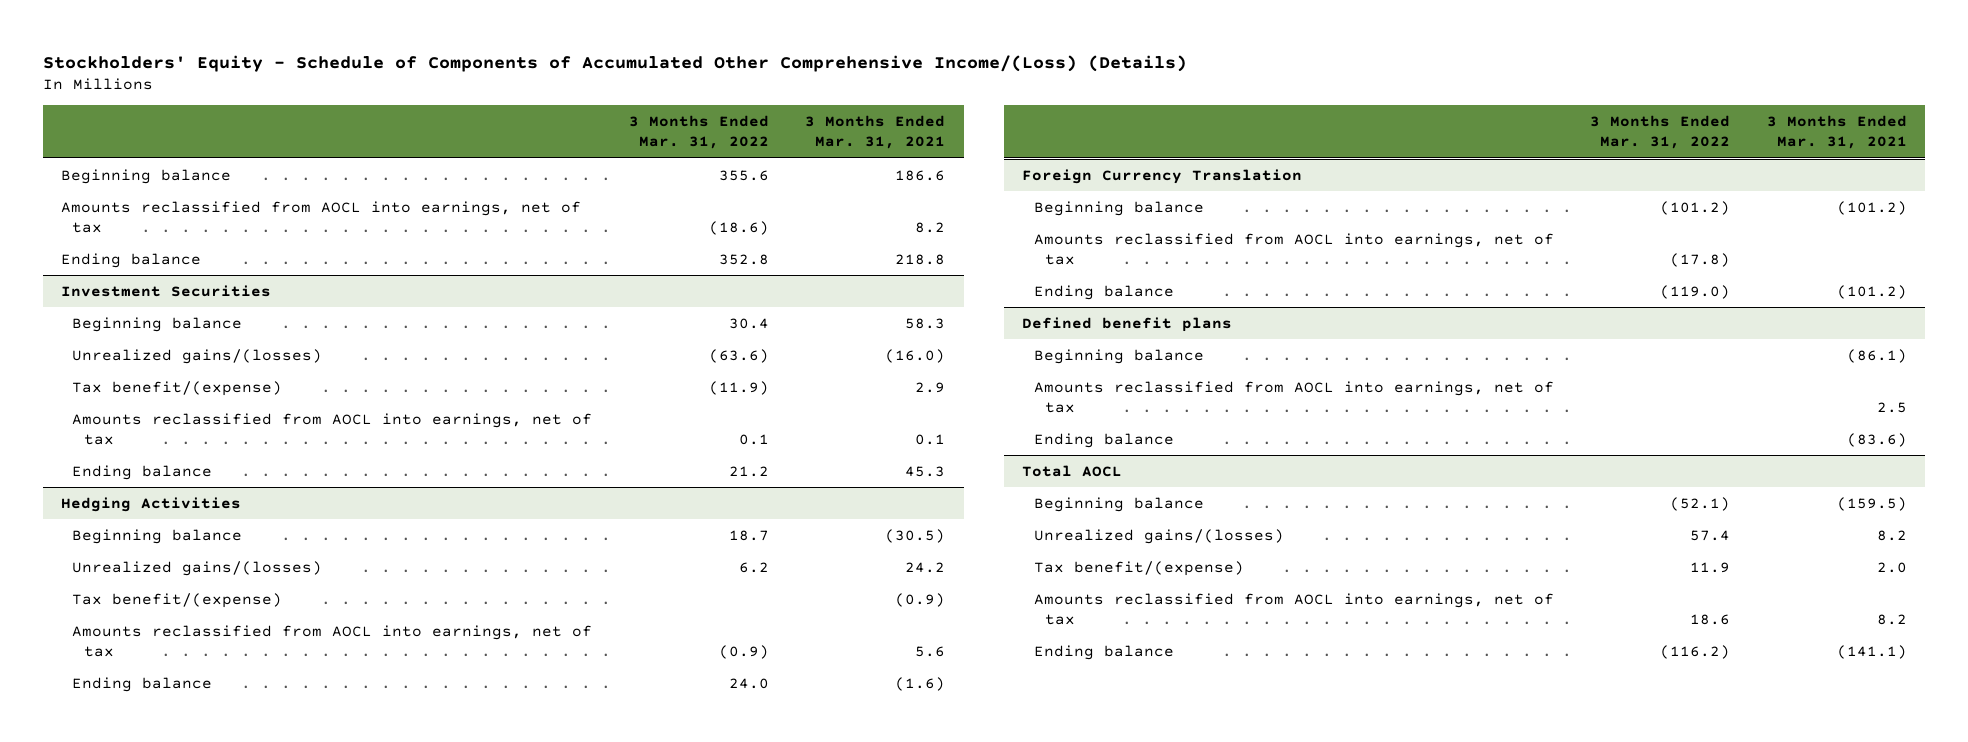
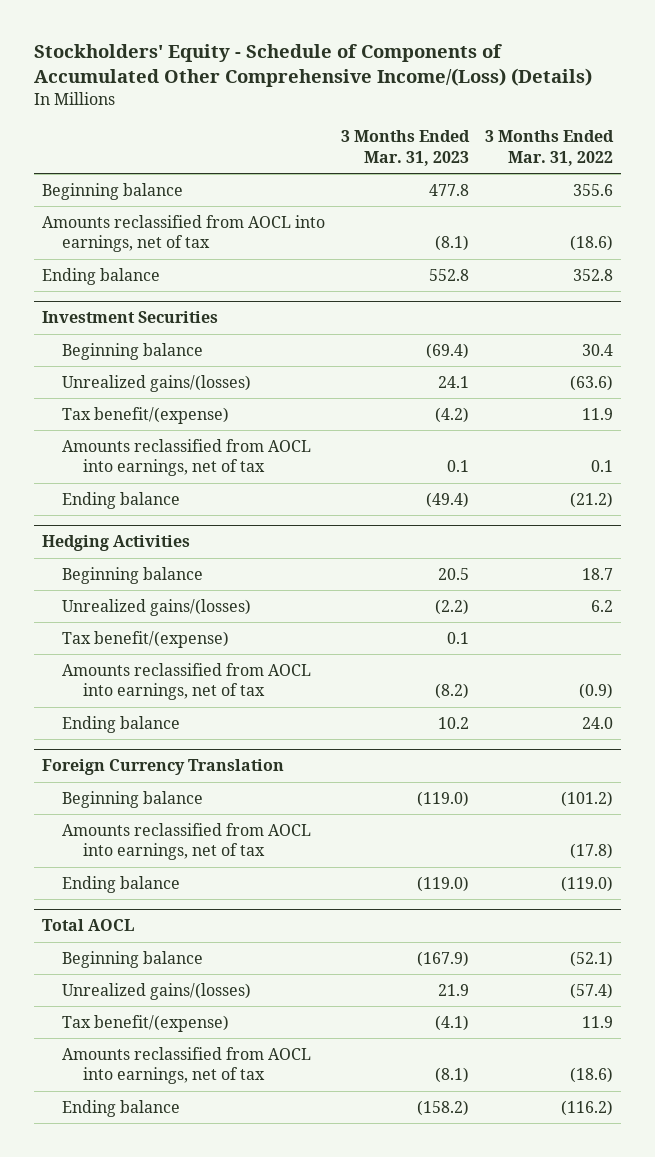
- | 3 Months Ended Mar. 31, 2022 | 3 Months Ended Mar. 31, 2021
+ | 3 Months Ended Mar. 31, 2023 | 3 Months Ended Mar. 31, 2022
@ Investment Securities
- Tax benefit/(expense) | (11.9) | 2.9
+ Tax benefit/(expense) | (4.2) | 11.9
- Ending balance | 21.2 | 45.3
+ Ending balance | (49.4) | (21.2)
- Defined benefit plans
- Beginning balance | | (86.1)
- Amounts reclassified from AOCL into earnings, net of tax | | 2.5
- Ending balance | | (83.6)
@ Total AOCL
- Unrealized gains/(losses) | 57.4 | 8.2
+ Unrealized gains/(losses) | 21.9 | (57.4)
- Amounts reclassified from AOCL into earnings, net of tax | 18.6 | 8.2
+ Amounts reclassified from AOCL into earnings, net of tax | (8.1) | (18.6)

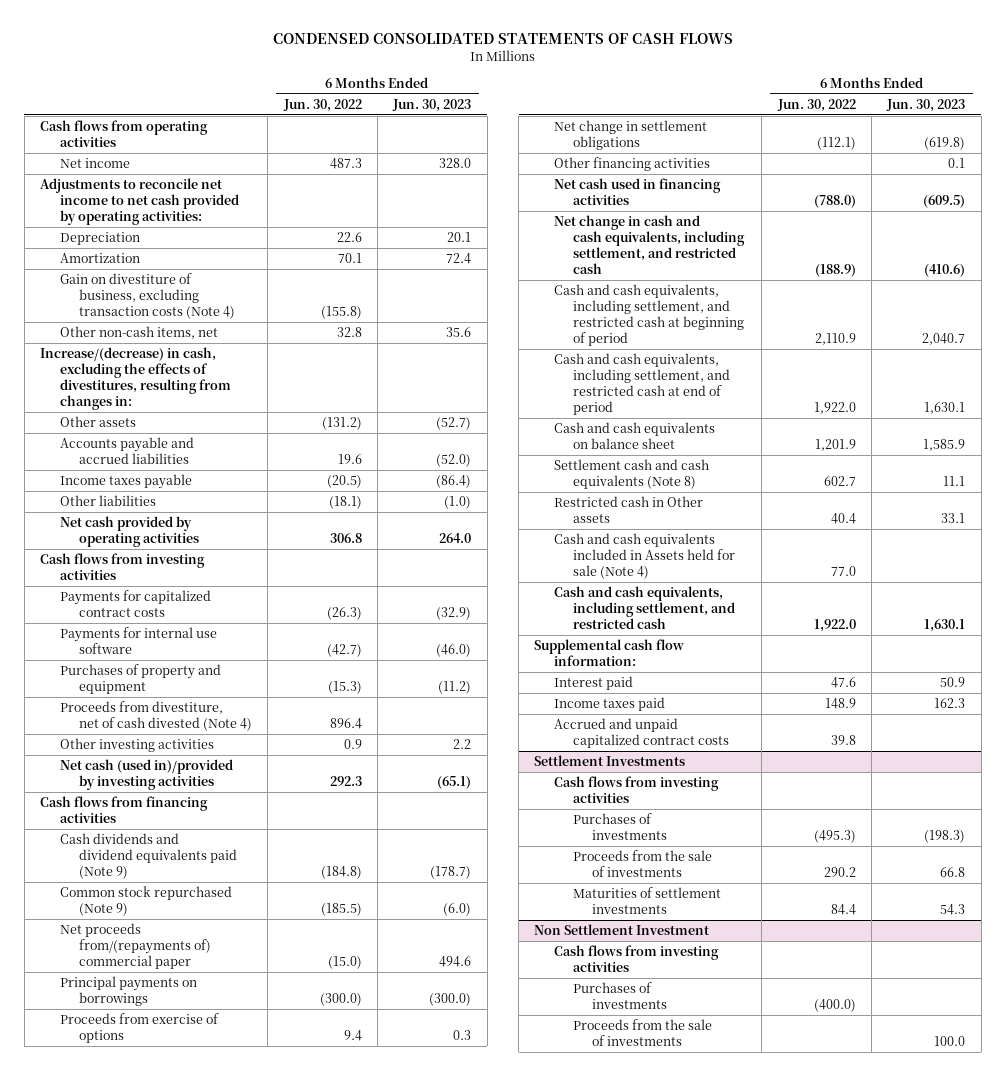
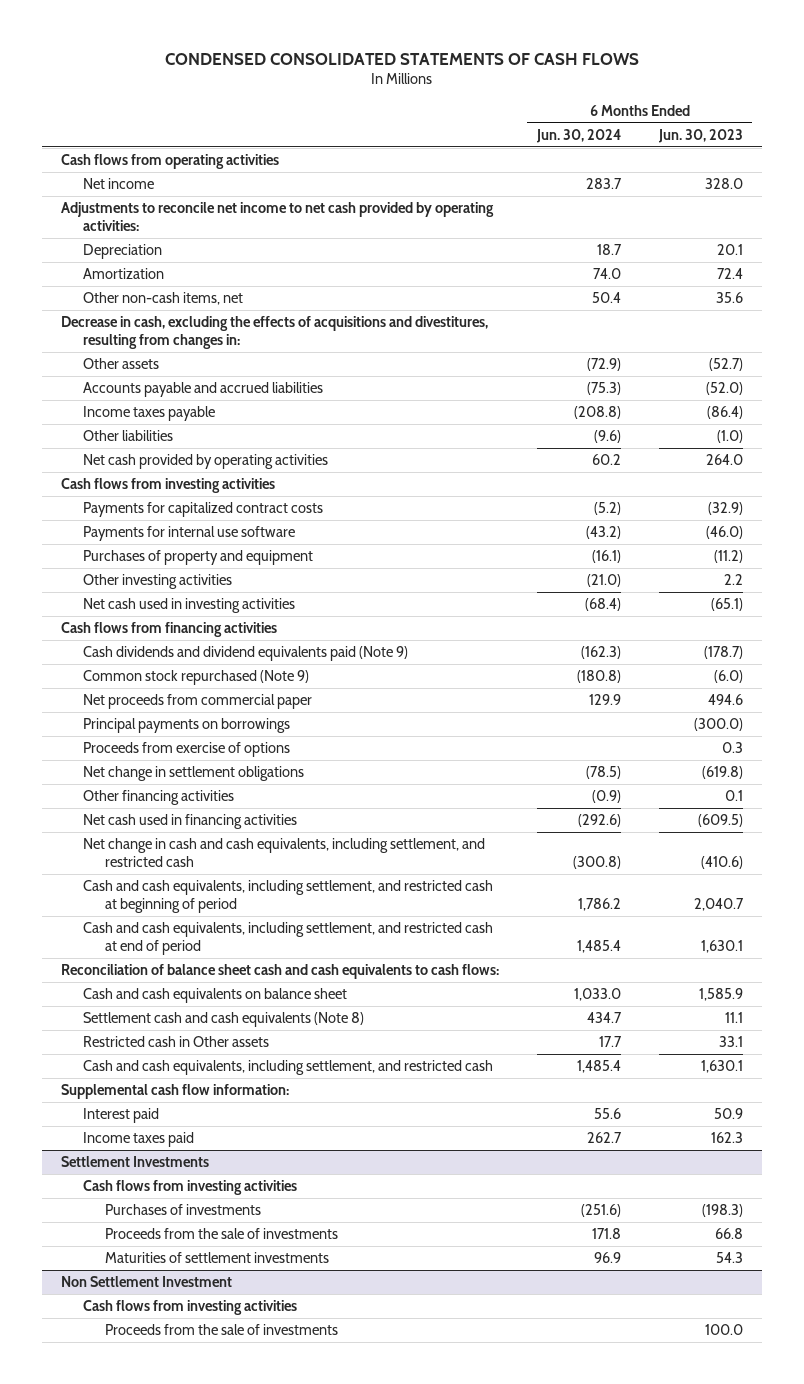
- | 6 Months Ended Jun. 30, 2022 | 6 Months Ended Jun. 30, 2023
+ | 6 Months Ended Jun. 30, 2024 | 6 Months Ended Jun. 30, 2023
- Gain on divestiture of business, excluding transaction costs (Note 4) | (155.8) |
- Increase/(decrease) in cash, excluding the effects of divestitures, resulting from changes in:
+ Decrease in cash, excluding the effects of acquisitions and divestitures, resulting from changes in:
- Proceeds from divestiture, net of cash divested (Note 4) | 896.4 |
- Net cash (used in)/provided by investing activities | 292.3 | (65.1)
+ Net cash used in investing activities | (68.4) | (65.1)
- Net proceeds from/(repayments of) commercial paper | (15.0) | 494.6
+ Net proceeds from commercial paper | 129.9 | 494.6
+ Reconciliation of balance sheet cash and cash equivalents to cash flows:
- Cash and cash equivalents included in Assets held for sale (Note 4) | 77.0 |
- Accrued and unpaid capitalized contract costs | 39.8 |
@ Non Settlement Investment
- Purchases of investments | (400.0) |

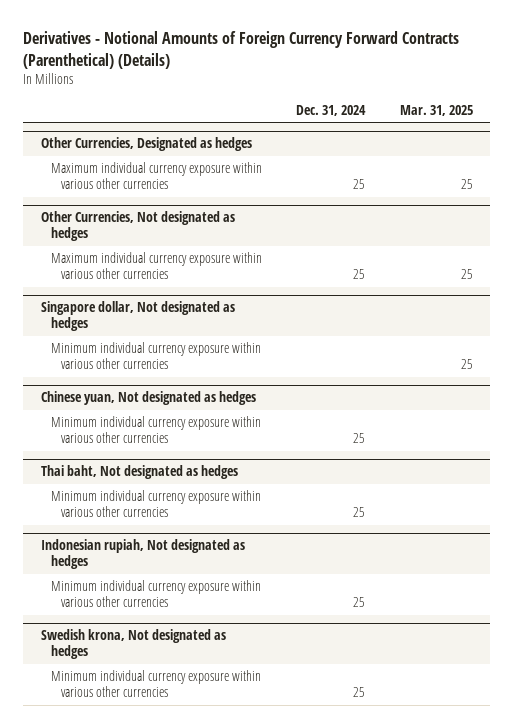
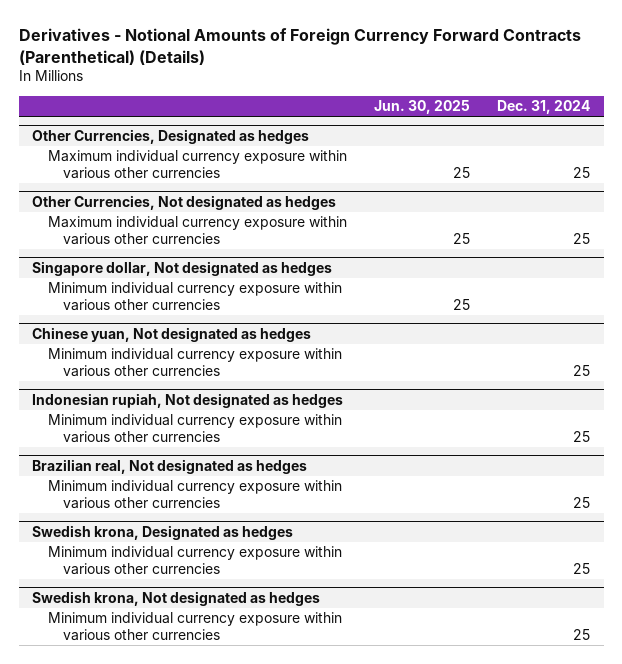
- | Dec. 31, 2024 | Mar. 31, 2025
+ | Jun. 30, 2025 | Dec. 31, 2024
- Thai baht, Not designated as hedges
- Minimum individual currency exposure within various other currencies | 25 |
+ Brazilian real, Not designated as hedges
+ Minimum individual currency exposure within various other currencies | | 25
+ Swedish krona, Designated as hedges
+ Minimum individual currency exposure within various other currencies | | 25

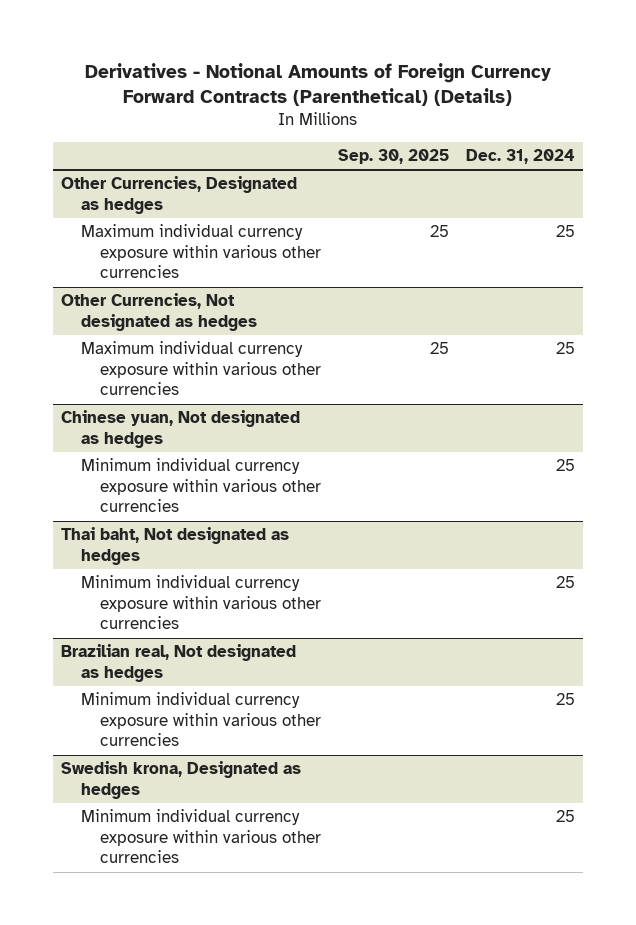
- | Jun. 30, 2025 | Dec. 31, 2024
+ | Sep. 30, 2025 | Dec. 31, 2024
- Singapore dollar, Not designated as hedges
- Minimum individual currency exposure within various other currencies | 25 |
- Indonesian rupiah, Not designated as hedges
+ Thai baht, Not designated as hedges
- Swedish krona, Not designated as hedges
- Minimum individual currency exposure within various other currencies | | 25

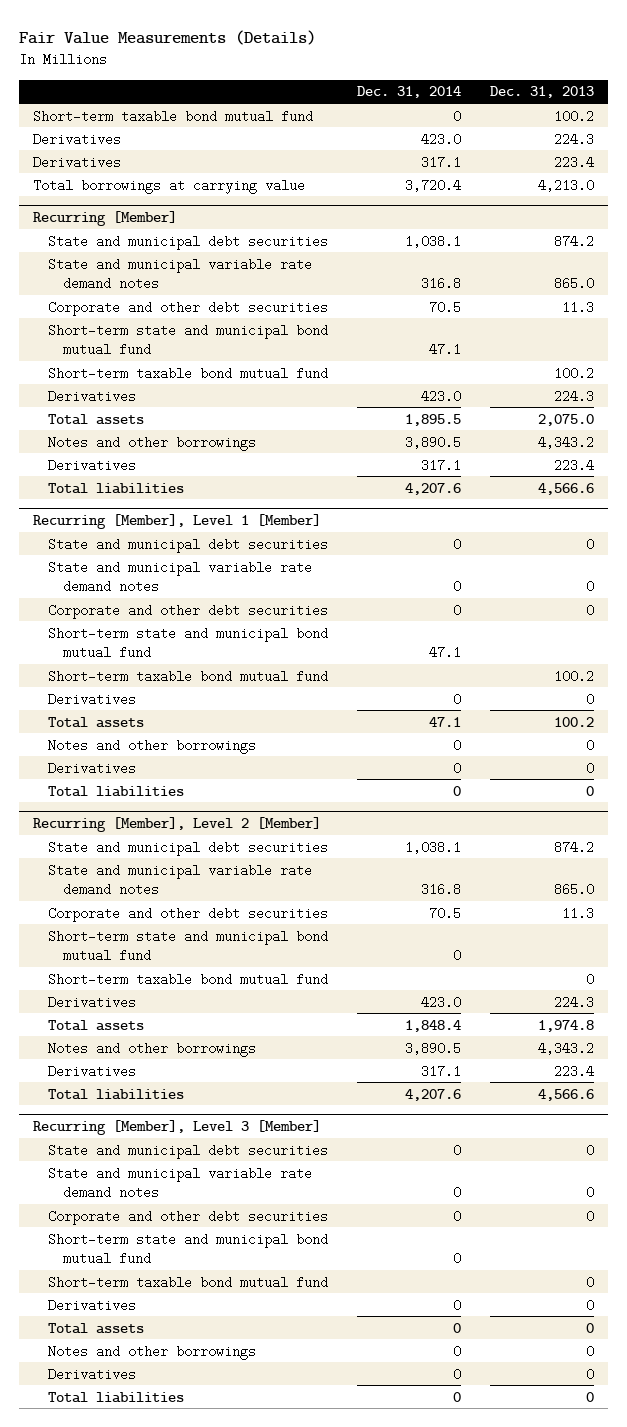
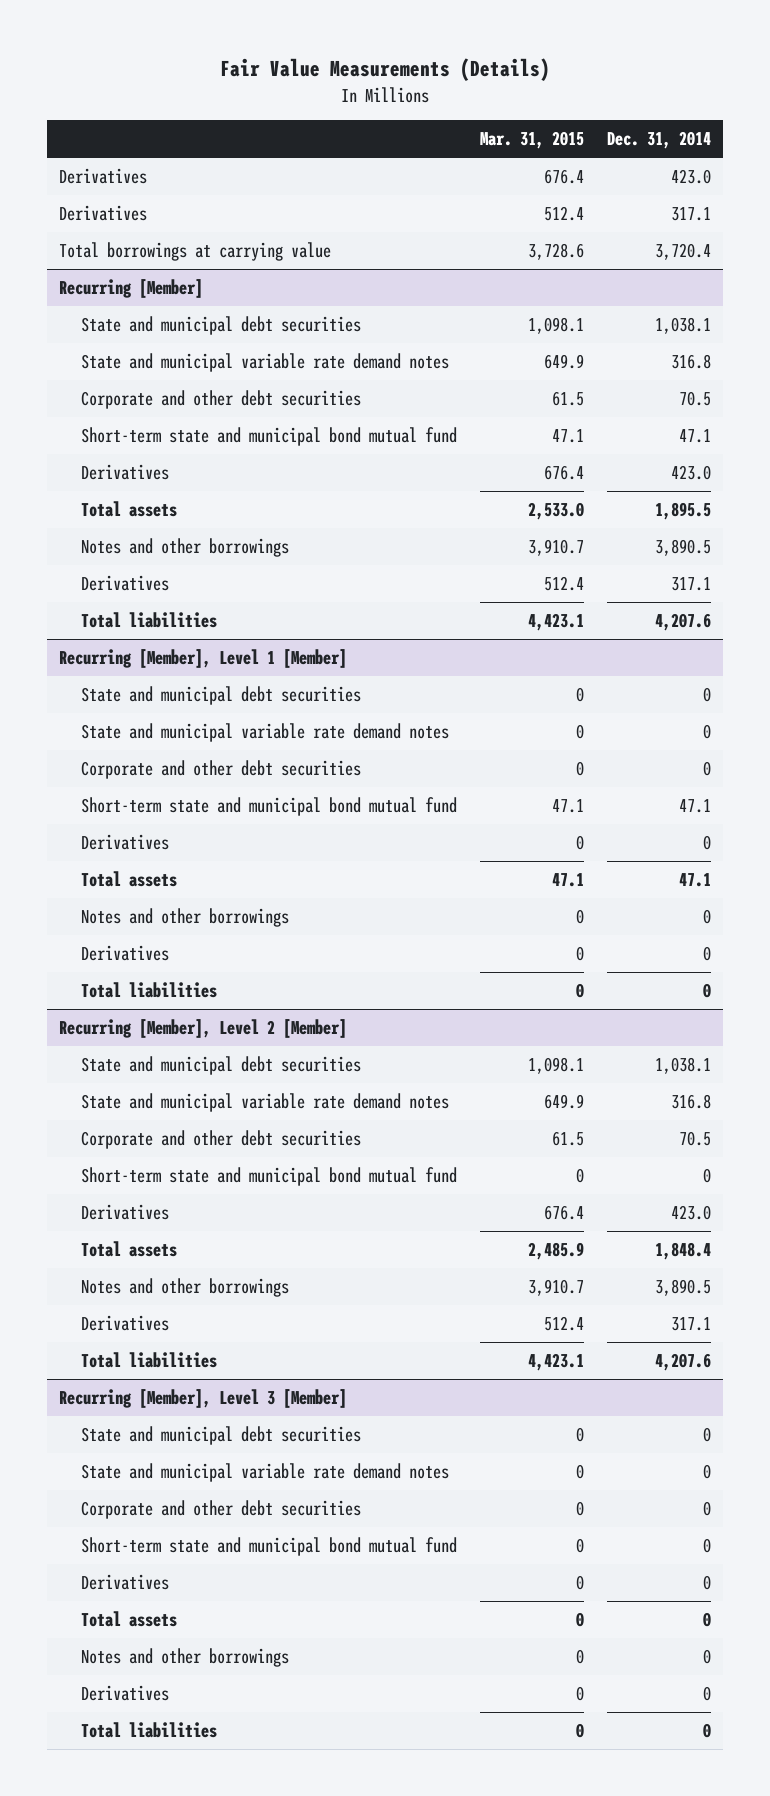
- | Dec. 31, 2014 | Dec. 31, 2013
+ | Mar. 31, 2015 | Dec. 31, 2014
- Short-term taxable bond mutual fund | 0 | 100.2
@ Recurring [Member]
- Short-term taxable bond mutual fund | | 100.2
@ Recurring [Member], Level 1 [Member]
- Short-term taxable bond mutual fund | | 100.2
@ Recurring [Member], Level 2 [Member]
- Short-term taxable bond mutual fund | | 0
@ Recurring [Member], Level 3 [Member]
- Short-term taxable bond mutual fund | | 0

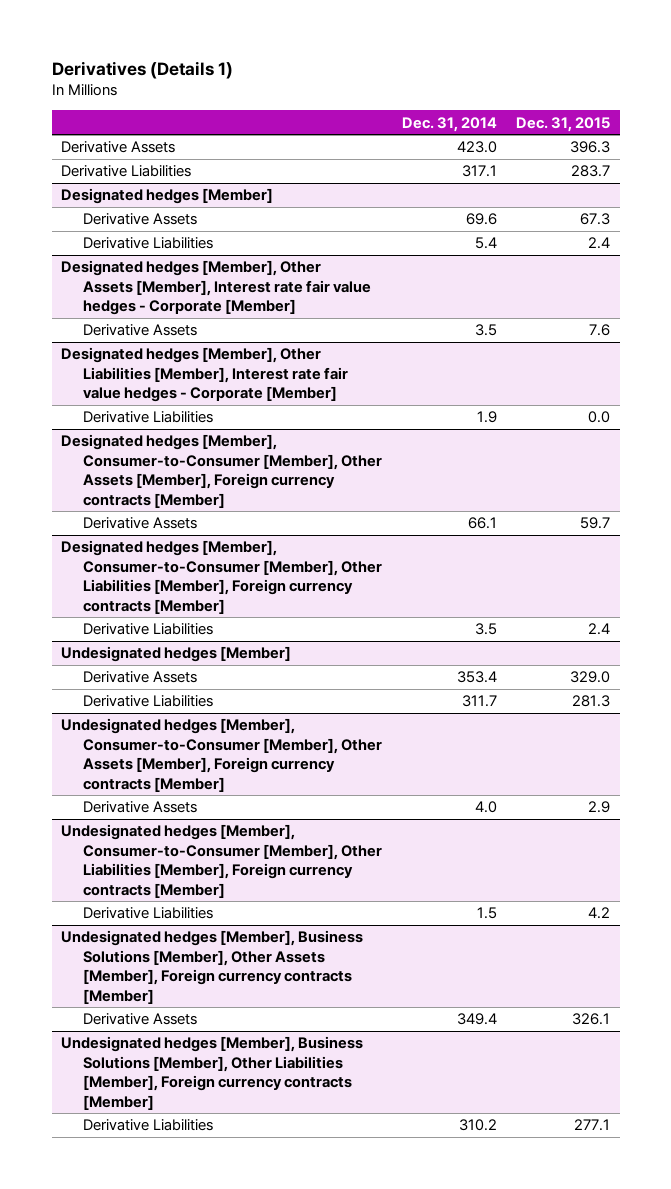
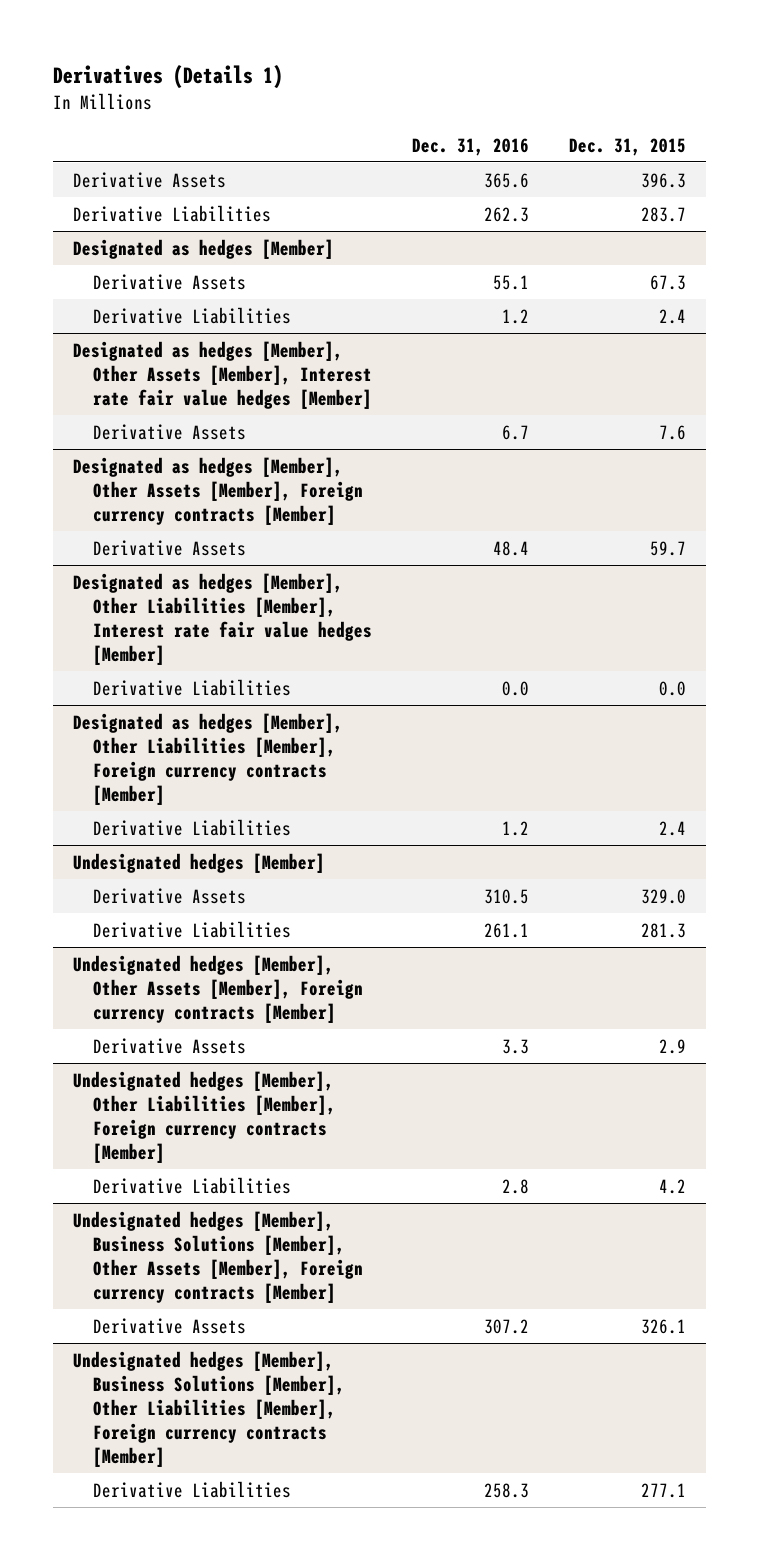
- | Dec. 31, 2014 | Dec. 31, 2015
+ | Dec. 31, 2016 | Dec. 31, 2015
- Designated hedges [Member]
+ Designated as hedges [Member]
- Designated hedges [Member], Other Assets [Member], Interest rate fair value hedges - Corporate [Member]
+ Designated as hedges [Member], Other Assets [Member], Interest rate fair value hedges [Member]
- Designated hedges [Member], Other Liabilities [Member], Interest rate fair value hedges - Corporate [Member]
- Derivative Liabilities | 1.9 | 0.0
- Designated hedges [Member], Consumer-to-Consumer [Member], Other Assets [Member], Foreign currency contracts [Member]
+ Designated as hedges [Member], Other Assets [Member], Foreign currency contracts [Member]
- Designated hedges [Member], Consumer-to-Consumer [Member], Other Liabilities [Member], Foreign currency contracts [Member]
+ Designated as hedges [Member], Other Liabilities [Member], Interest rate fair value hedges [Member]
+ Derivative Liabilities | 0.0 | 0.0
+ Designated as hedges [Member], Other Liabilities [Member], Foreign currency contracts [Member]
- Undesignated hedges [Member], Consumer-to-Consumer [Member], Other Assets [Member], Foreign currency contracts [Member]
+ Undesignated hedges [Member], Other Assets [Member], Foreign currency contracts [Member]
- Undesignated hedges [Member], Consumer-to-Consumer [Member], Other Liabilities [Member], Foreign currency contracts [Member]
+ Undesignated hedges [Member], Other Liabilities [Member], Foreign currency contracts [Member]

